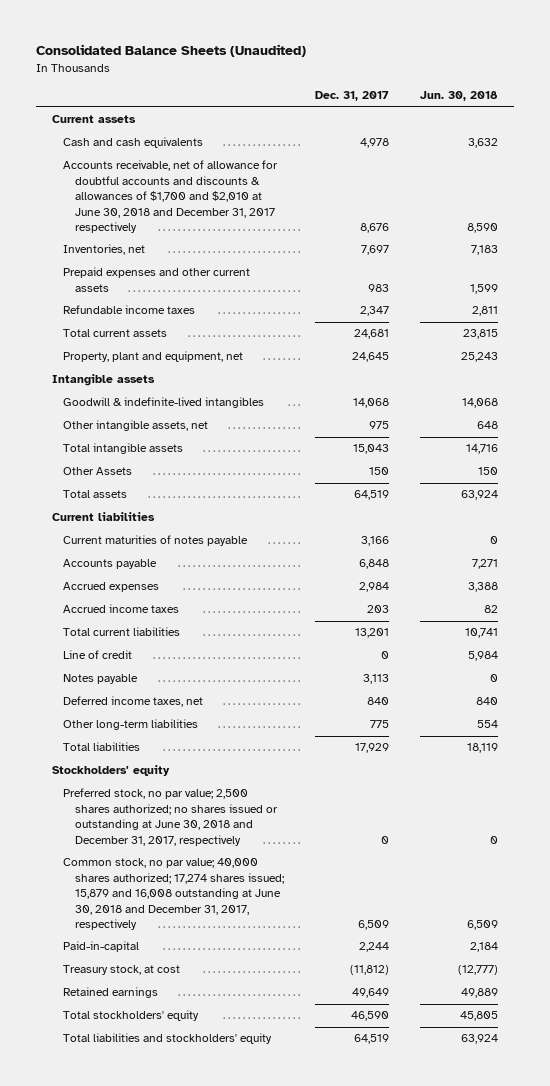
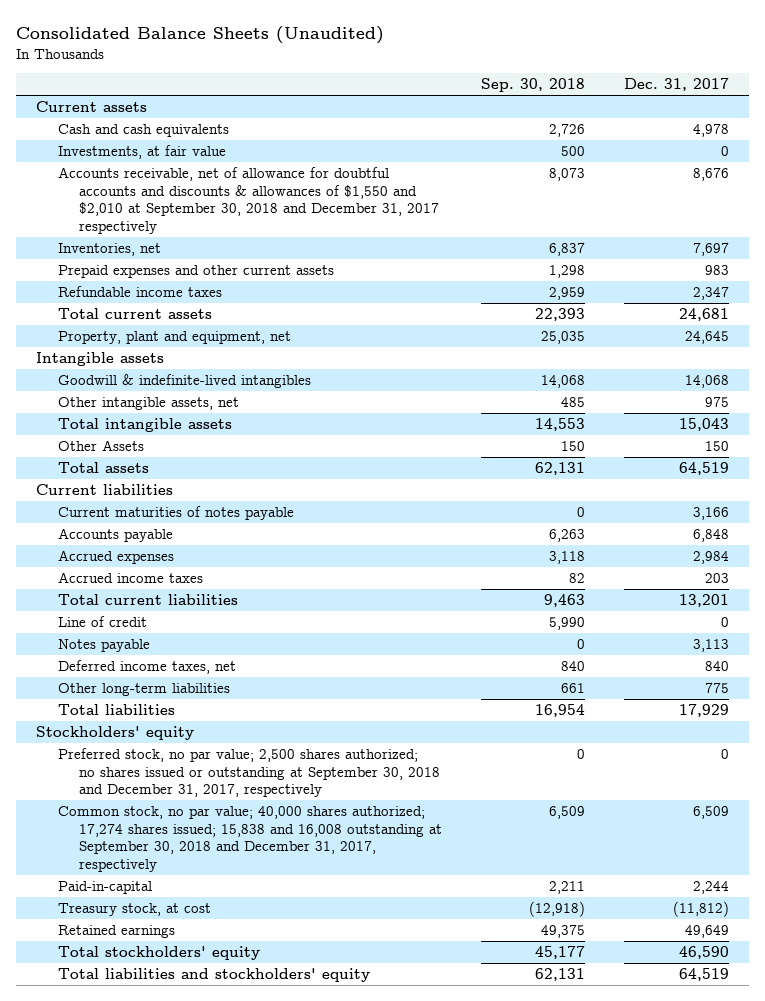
- | Dec. 31, 2017 | Jun. 30, 2018
+ | Sep. 30, 2018 | Dec. 31, 2017
- Accounts receivable, net of allowance for doubtful accounts and discounts & allowances of $1,700 and $2,010 at June 30, 2018 and December 31, 2017 respectively | 8,676 | 8,590
+ Investments, at fair value | 500 | 0
+ Accounts receivable, net of allowance for doubtful accounts and discounts & allowances of $1,550 and $2,010 at September 30, 2018 and December 31, 2017 respectively | 8,073 | 8,676
- Preferred stock, no par value; 2,500 shares authorized; no shares issued or outstanding at June 30, 2018 and December 31, 2017, respectively | 0 | 0
- Common stock, no par value; 40,000 shares authorized; 17,274 shares issued; 15,879 and 16,008 outstanding at June 30, 2018 and December 31, 2017, respectively | 6,509 | 6,509
+ Preferred stock, no par value; 2,500 shares authorized; no shares issued or outstanding at September 30, 2018 and December 31, 2017, respectively | 0 | 0
+ Common stock, no par value; 40,000 shares authorized; 17,274 shares issued; 15,838 and 16,008 outstanding at September 30, 2018 and December 31, 2017, respectively | 6,509 | 6,509

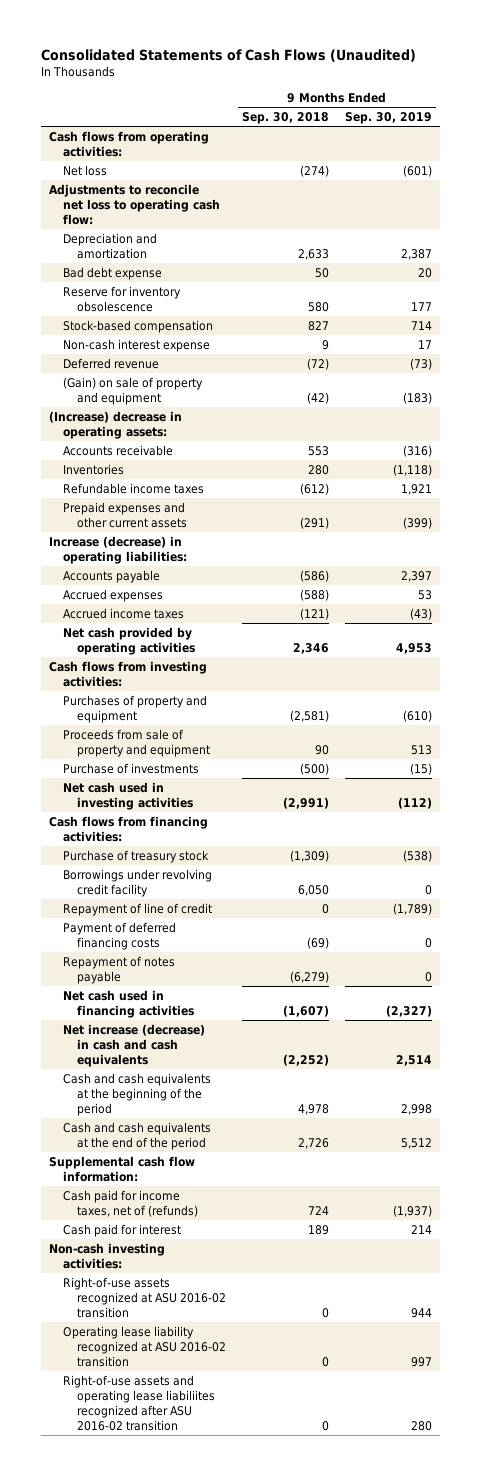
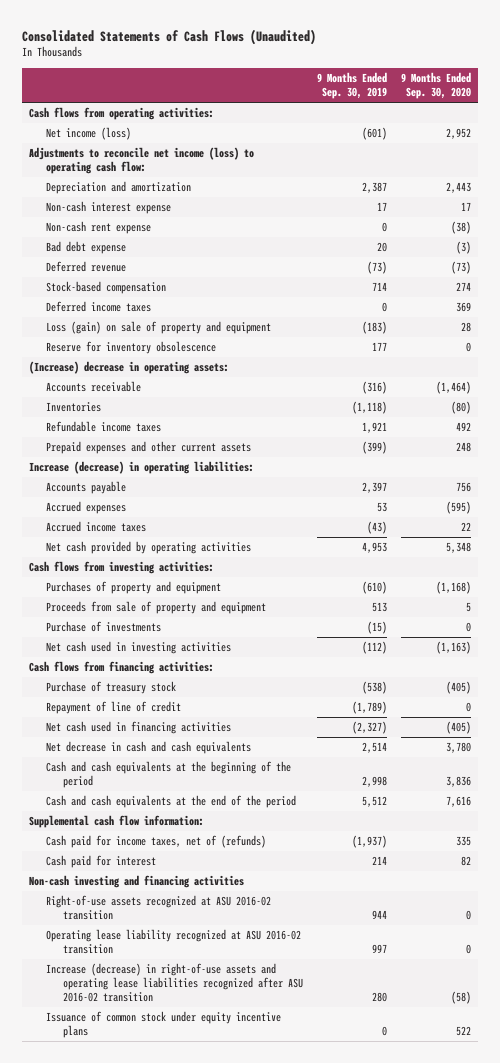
- | 9 Months Ended Sep. 30, 2018 | 9 Months Ended Sep. 30, 2019
+ | 9 Months Ended Sep. 30, 2019 | 9 Months Ended Sep. 30, 2020
- Net loss | (274) | (601)
- Adjustments to reconcile net loss to operating cash flow:
+ Net income (loss) | (601) | 2,952
+ Adjustments to reconcile net income (loss) to operating cash flow:
+ Non-cash rent expense | 0 | (38)
moved down: Bad debt expense | 20 | (3)
- (Gain) on sale of property and equipment | (42) | (183)
moved down: Stock-based compensation | 714 | 274
+ Deferred income taxes | 0 | 369
+ Loss (gain) on sale of property and equipment | (183) | 28
moved down: Reserve for inventory obsolescence | 177 | 0
- Borrowings under revolving credit facility | 6,050 | 0
- Payment of deferred financing costs | (69) | 0
- Repayment of notes payable | (6,279) | 0
- Net increase (decrease) in cash and cash equivalents | (2,252) | 2,514
+ Net decrease in cash and cash equivalents | 2,514 | 3,780
- Non-cash investing activities:
+ Non-cash investing and financing activities
- Right-of-use assets and operating lease liabiliites recognized after ASU 2016-02 transition | 0 | 280
+ Increase (decrease) in right-of-use assets and operating lease liabilities recognized after ASU 2016-02 transition | 280 | (58)
+ Issuance of common stock under equity incentive plans | 0 | 522

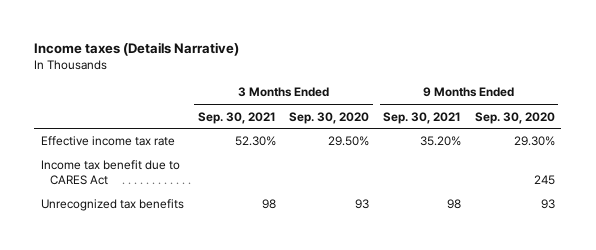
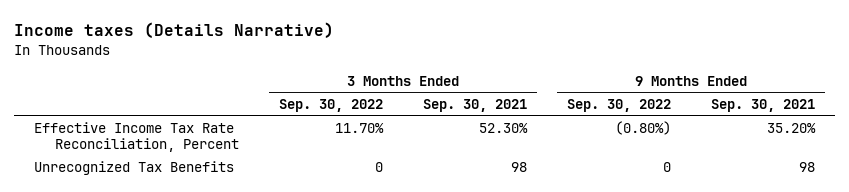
- | 3 Months Ended Sep. 30, 2021 | 3 Months Ended Sep. 30, 2020 | 9 Months Ended Sep. 30, 2021 | 9 Months Ended Sep. 30, 2020
+ | 3 Months Ended Sep. 30, 2022 | 3 Months Ended Sep. 30, 2021 | 9 Months Ended Sep. 30, 2022 | 9 Months Ended Sep. 30, 2021
- Effective income tax rate | 52.30% | 29.50% | 35.20% | 29.30%
- Income tax benefit due to CARES Act | | | | 245
- Unrecognized tax benefits | 98 | 93 | 98 | 93
+ Effective Income Tax Rate Reconciliation, Percent | 11.70% | 52.30% | (0.80%) | 35.20%
+ Unrecognized Tax Benefits | 0 | 98 | 0 | 98

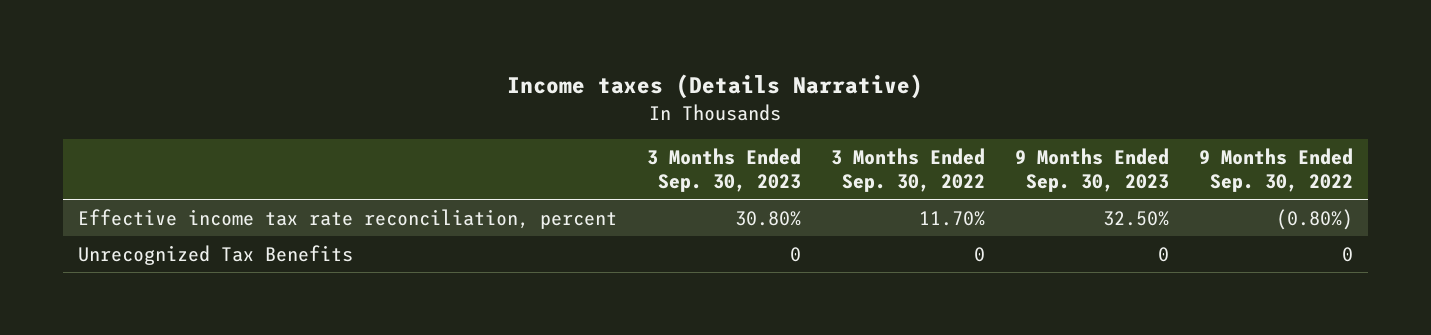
- | 3 Months Ended Sep. 30, 2022 | 3 Months Ended Sep. 30, 2021 | 9 Months Ended Sep. 30, 2022 | 9 Months Ended Sep. 30, 2021
+ | 3 Months Ended Sep. 30, 2023 | 3 Months Ended Sep. 30, 2022 | 9 Months Ended Sep. 30, 2023 | 9 Months Ended Sep. 30, 2022
- Effective Income Tax Rate Reconciliation, Percent | 11.70% | 52.30% | (0.80%) | 35.20%
+ Effective income tax rate reconciliation, percent | 30.80% | 11.70% | 32.50% | (0.80%)

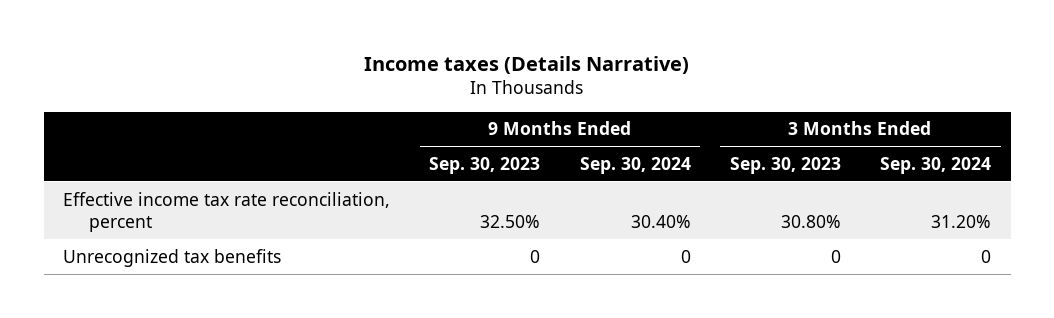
- | 3 Months Ended Sep. 30, 2023 | 3 Months Ended Sep. 30, 2022 | 9 Months Ended Sep. 30, 2023 | 9 Months Ended Sep. 30, 2022
+ | 9 Months Ended Sep. 30, 2023 | 9 Months Ended Sep. 30, 2024 | 3 Months Ended Sep. 30, 2023 | 3 Months Ended Sep. 30, 2024
- Unrecognized Tax Benefits | 0 | 0 | 0 | 0
+ Unrecognized tax benefits | 0 | 0 | 0 | 0

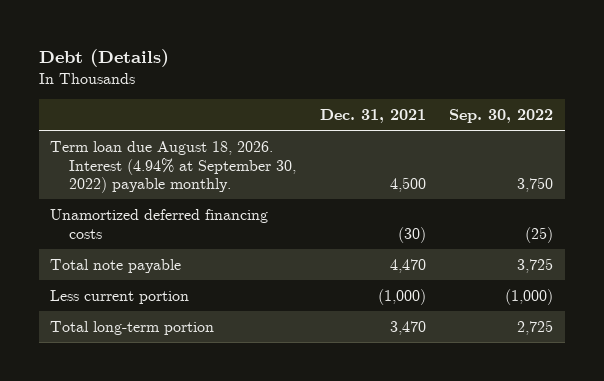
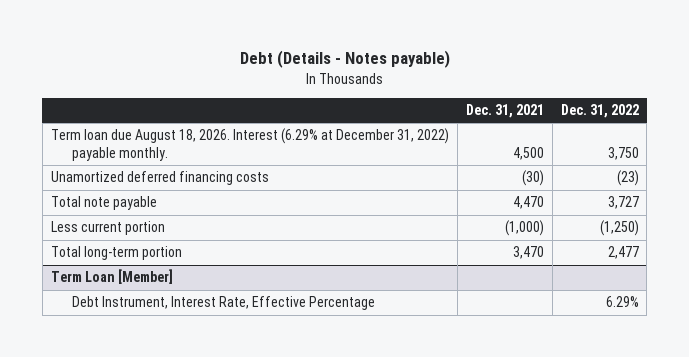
- Debt (Details)
+ Debt (Details - Notes payable)
- | Dec. 31, 2021 | Sep. 30, 2022
+ | Dec. 31, 2021 | Dec. 31, 2022
- Term loan due August 18, 2026. Interest (4.94% at September 30, 2022) payable monthly. | 4,500 | 3,750
+ Term loan due August 18, 2026. Interest (6.29% at December 31, 2022) payable monthly. | 4,500 | 3,750
+ Term Loan [Member]
+ Debt Instrument, Interest Rate, Effective Percentage | | 6.29%

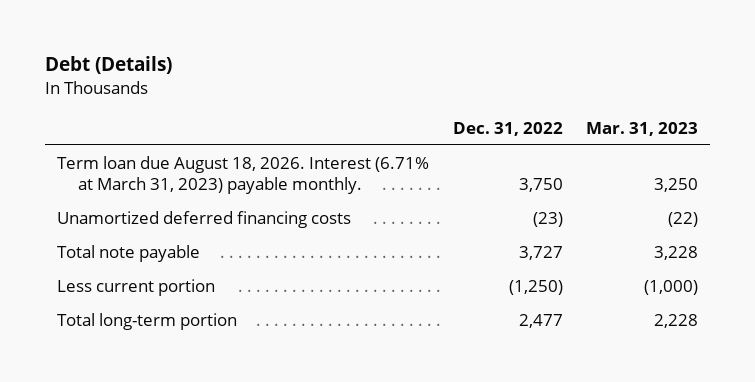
- Debt (Details - Notes payable)
+ Debt (Details)
- | Dec. 31, 2021 | Dec. 31, 2022
+ | Dec. 31, 2022 | Mar. 31, 2023
- Term loan due August 18, 2026. Interest (6.29% at December 31, 2022) payable monthly. | 4,500 | 3,750
+ Term loan due August 18, 2026. Interest (6.71% at March 31, 2023) payable monthly. | 3,750 | 3,250
- Term Loan [Member]
- Debt Instrument, Interest Rate, Effective Percentage | | 6.29%

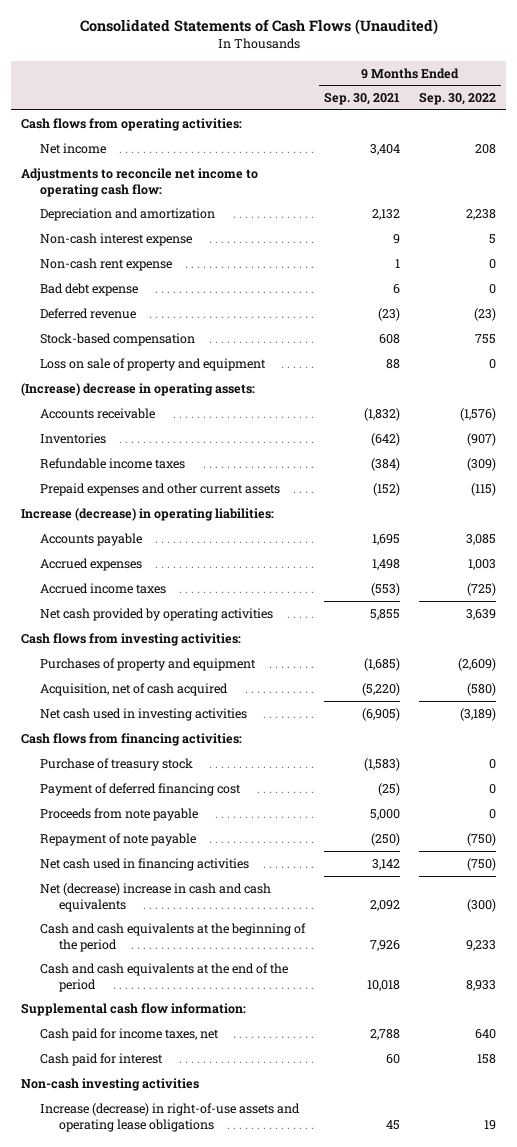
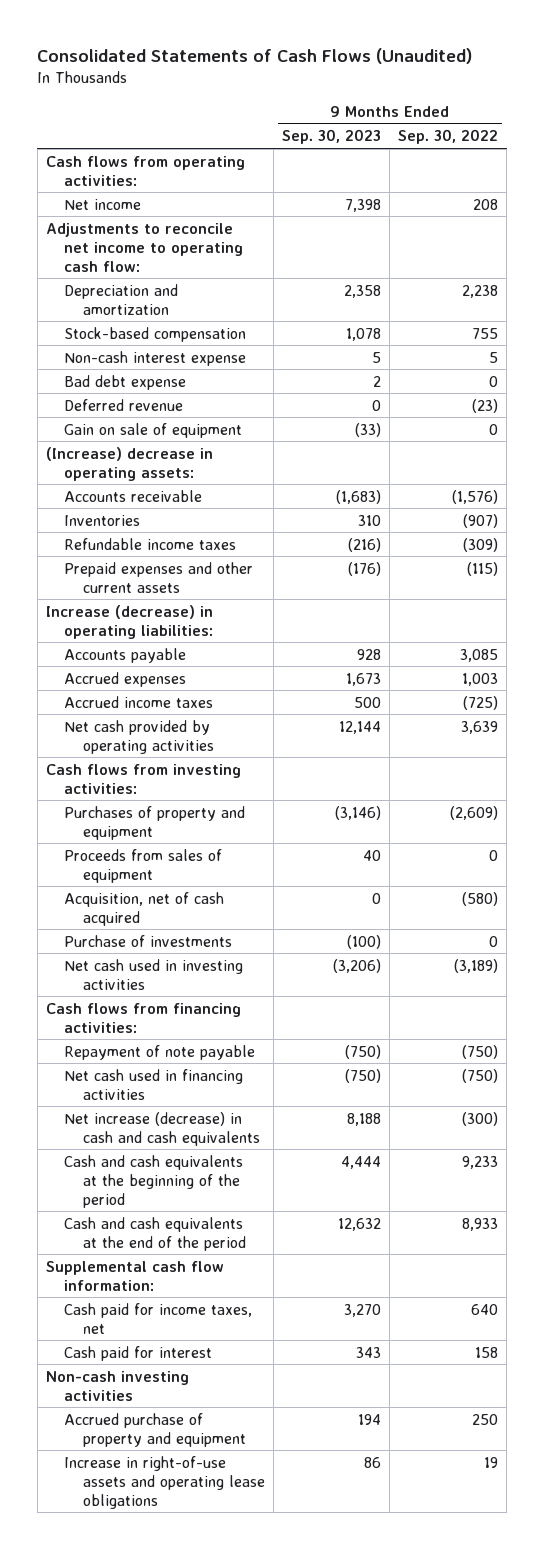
- | 9 Months Ended Sep. 30, 2021 | 9 Months Ended Sep. 30, 2022
+ | 9 Months Ended Sep. 30, 2023 | 9 Months Ended Sep. 30, 2022
moved up: Stock-based compensation | 1,078 | 755
- Non-cash rent expense | 1 | 0
- Loss on sale of property and equipment | 88 | 0
+ Gain on sale of equipment | (33) | 0
+ Proceeds from sales of equipment | 40 | 0
+ Purchase of investments | (100) | 0
- Purchase of treasury stock | (1,583) | 0
- Payment of deferred financing cost | (25) | 0
- Proceeds from note payable | 5,000 | 0
- Net (decrease) increase in cash and cash equivalents | 2,092 | (300)
+ Net increase (decrease) in cash and cash equivalents | 8,188 | (300)
- Increase (decrease) in right-of-use assets and operating lease obligations | 45 | 19
+ Accrued purchase of property and equipment | 194 | 250
+ Increase in right-of-use assets and operating lease obligations | 86 | 19

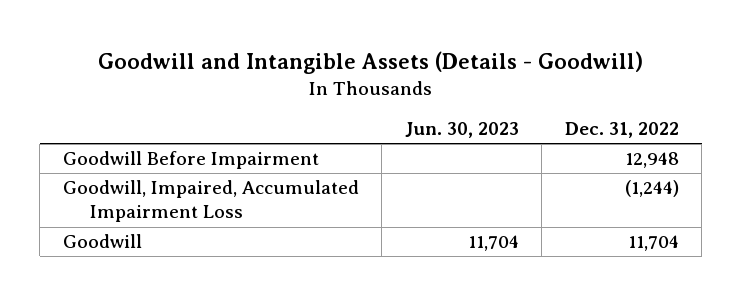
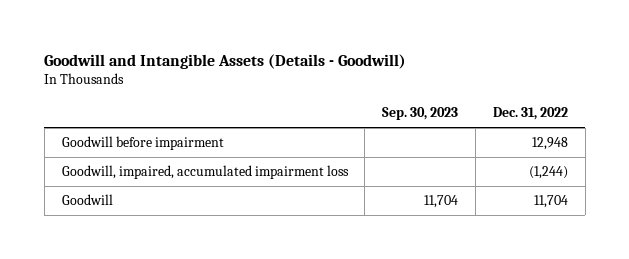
- | Jun. 30, 2023 | Dec. 31, 2022
+ | Sep. 30, 2023 | Dec. 31, 2022
- Goodwill Before Impairment | | 12,948
- Goodwill, Impaired, Accumulated Impairment Loss | | (1,244)
+ Goodwill before impairment | | 12,948
+ Goodwill, impaired, accumulated impairment loss | | (1,244)

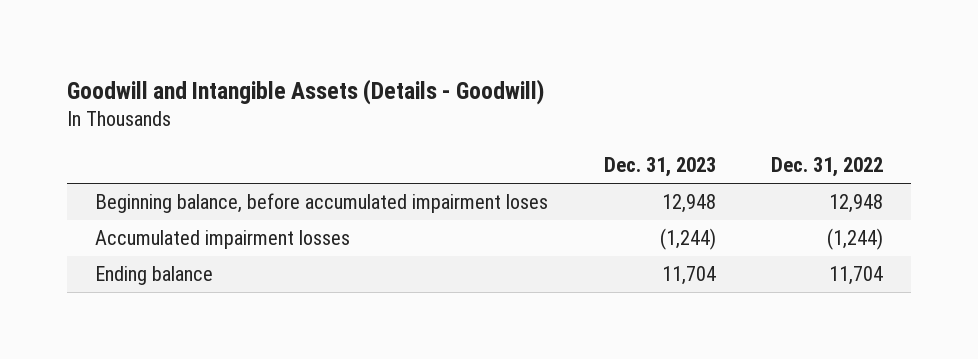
- | Sep. 30, 2023 | Dec. 31, 2022
+ | Dec. 31, 2023 | Dec. 31, 2022
- Goodwill before impairment | | 12,948
- Goodwill, impaired, accumulated impairment loss | | (1,244)
- Goodwill | 11,704 | 11,704
+ Beginning balance, before accumulated impairment loses | 12,948 | 12,948
+ Accumulated impairment losses | (1,244) | (1,244)
+ Ending balance | 11,704 | 11,704

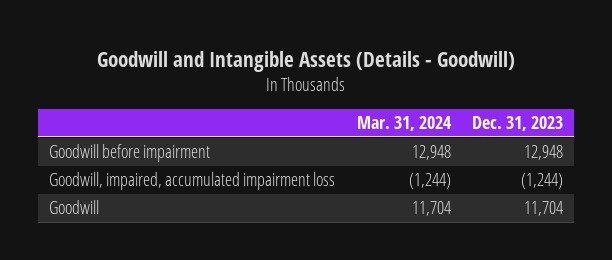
- | Dec. 31, 2023 | Dec. 31, 2022
+ | Mar. 31, 2024 | Dec. 31, 2023
- Beginning balance, before accumulated impairment loses | 12,948 | 12,948
- Accumulated impairment losses | (1,244) | (1,244)
- Ending balance | 11,704 | 11,704
+ Goodwill before impairment | 12,948 | 12,948
+ Goodwill, impaired, accumulated impairment loss | (1,244) | (1,244)
+ Goodwill | 11,704 | 11,704

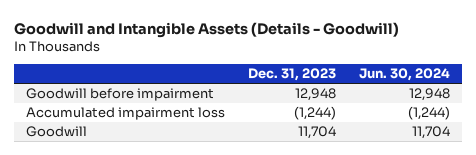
- | Mar. 31, 2024 | Dec. 31, 2023
+ | Dec. 31, 2023 | Jun. 30, 2024
- Goodwill, impaired, accumulated impairment loss | (1,244) | (1,244)
+ Accumulated impairment loss | (1,244) | (1,244)

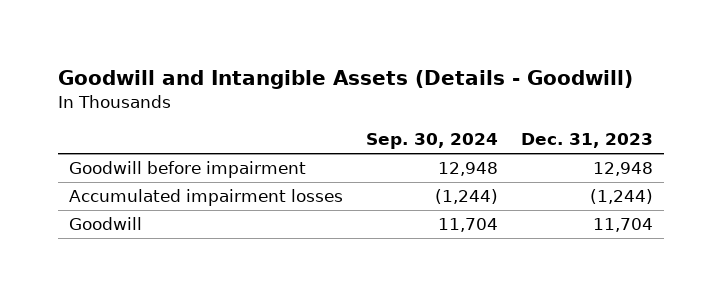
- | Dec. 31, 2023 | Jun. 30, 2024
+ | Sep. 30, 2024 | Dec. 31, 2023
- Accumulated impairment loss | (1,244) | (1,244)
+ Accumulated impairment losses | (1,244) | (1,244)

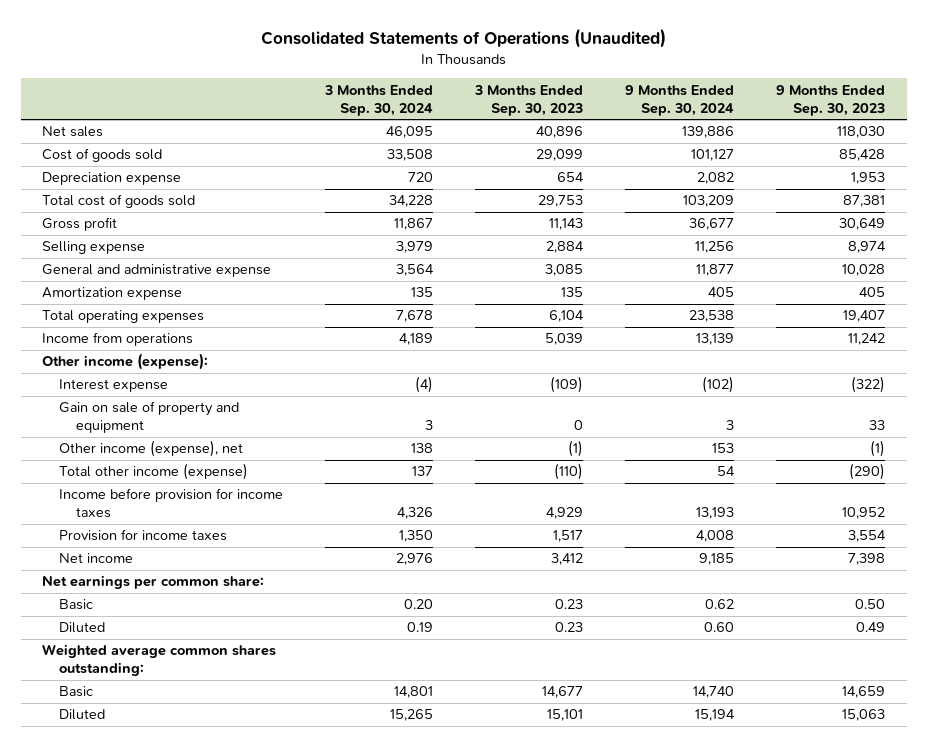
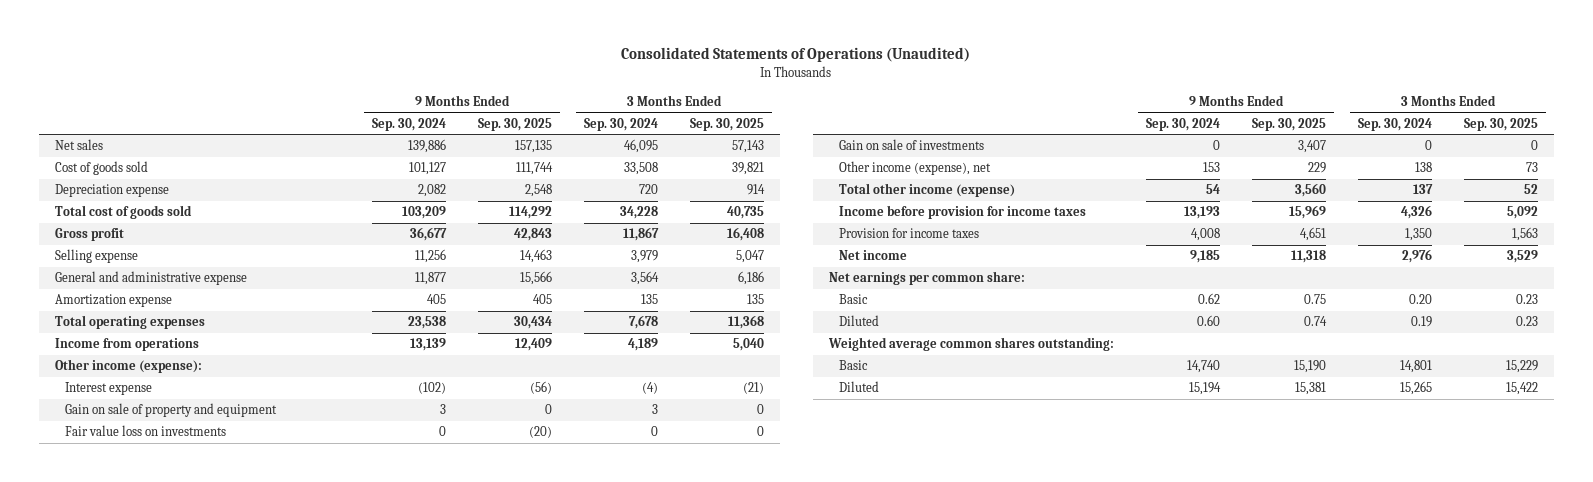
- | 3 Months Ended Sep. 30, 2024 | 3 Months Ended Sep. 30, 2023 | 9 Months Ended Sep. 30, 2024 | 9 Months Ended Sep. 30, 2023
+ | 9 Months Ended Sep. 30, 2024 | 9 Months Ended Sep. 30, 2025 | 3 Months Ended Sep. 30, 2024 | 3 Months Ended Sep. 30, 2025
+ Fair value loss on investments | 0 | (20) | 0 | 0
+ Gain on sale of investments | 0 | 3,407 | 0 | 0

